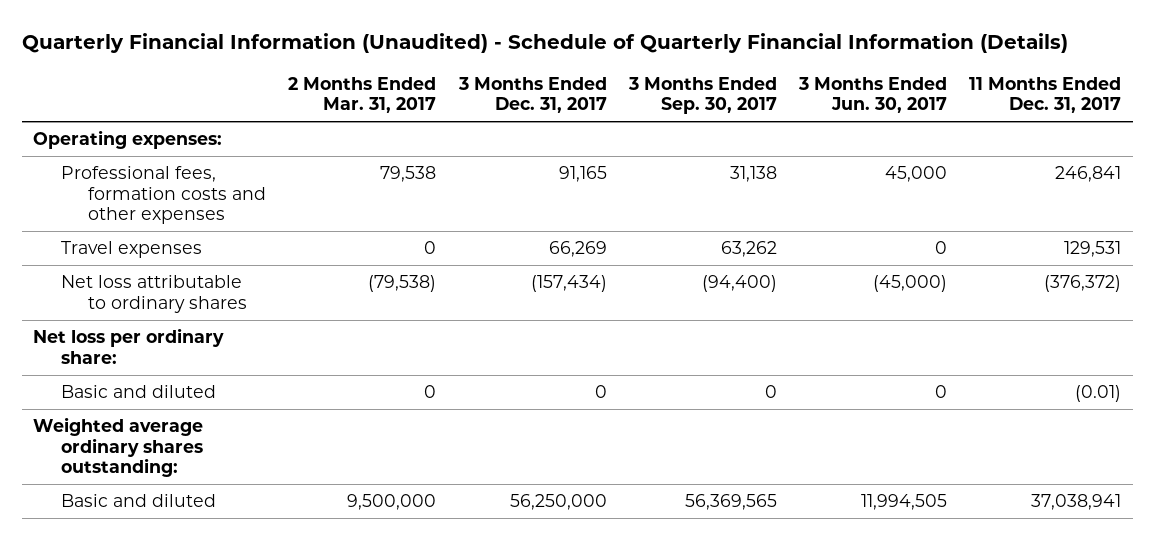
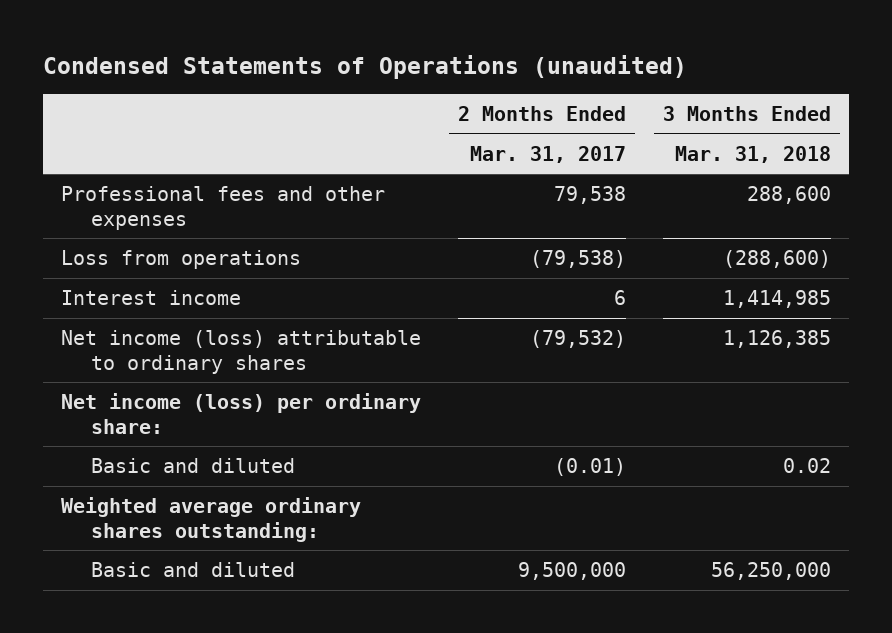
- Quarterly Financial Information (Unaudited) - Schedule of Quarterly Financial Information (Details)
+ Condensed Statements of Operations (unaudited)
- | 2 Months Ended Mar. 31, 2017 | 3 Months Ended Dec. 31, 2017 | 3 Months Ended Sep. 30, 2017 | 3 Months Ended Jun. 30, 2017 | 11 Months Ended Dec. 31, 2017
+ | 2 Months Ended Mar. 31, 2017 | 3 Months Ended Mar. 31, 2018
- Operating expenses:
- Professional fees, formation costs and other expenses | 79,538 | 91,165 | 31,138 | 45,000 | 246,841
- Travel expenses | 0 | 66,269 | 63,262 | 0 | 129,531
- Net loss attributable to ordinary shares | (79,538) | (157,434) | (94,400) | (45,000) | (376,372)
- Net loss per ordinary share:
- Basic and diluted | 0 | 0 | 0 | 0 | (0.01)
+ Professional fees and other expenses | 79,538 | 288,600
+ Loss from operations | (79,538) | (288,600)
+ Interest income | 6 | 1,414,985
+ Net income (loss) attributable to ordinary shares | (79,532) | 1,126,385
+ Net income (loss) per ordinary share:
+ Basic and diluted | (0.01) | 0.02

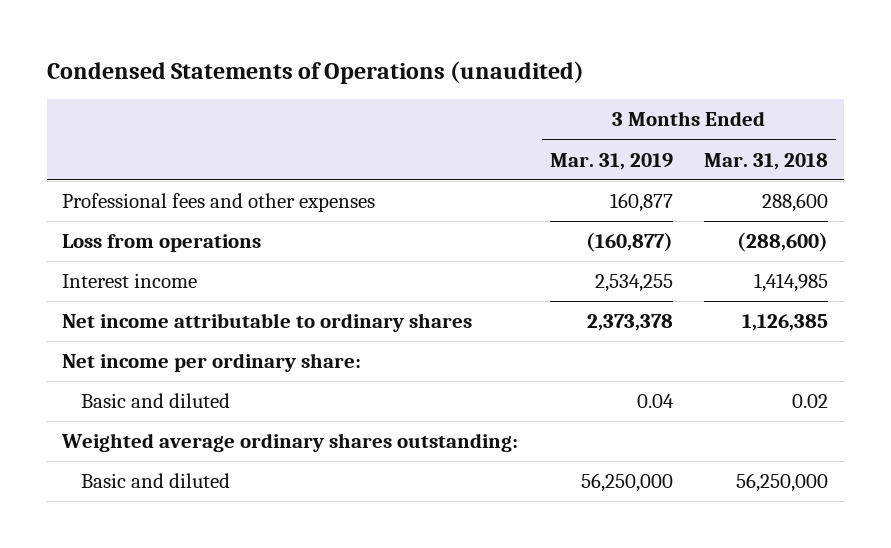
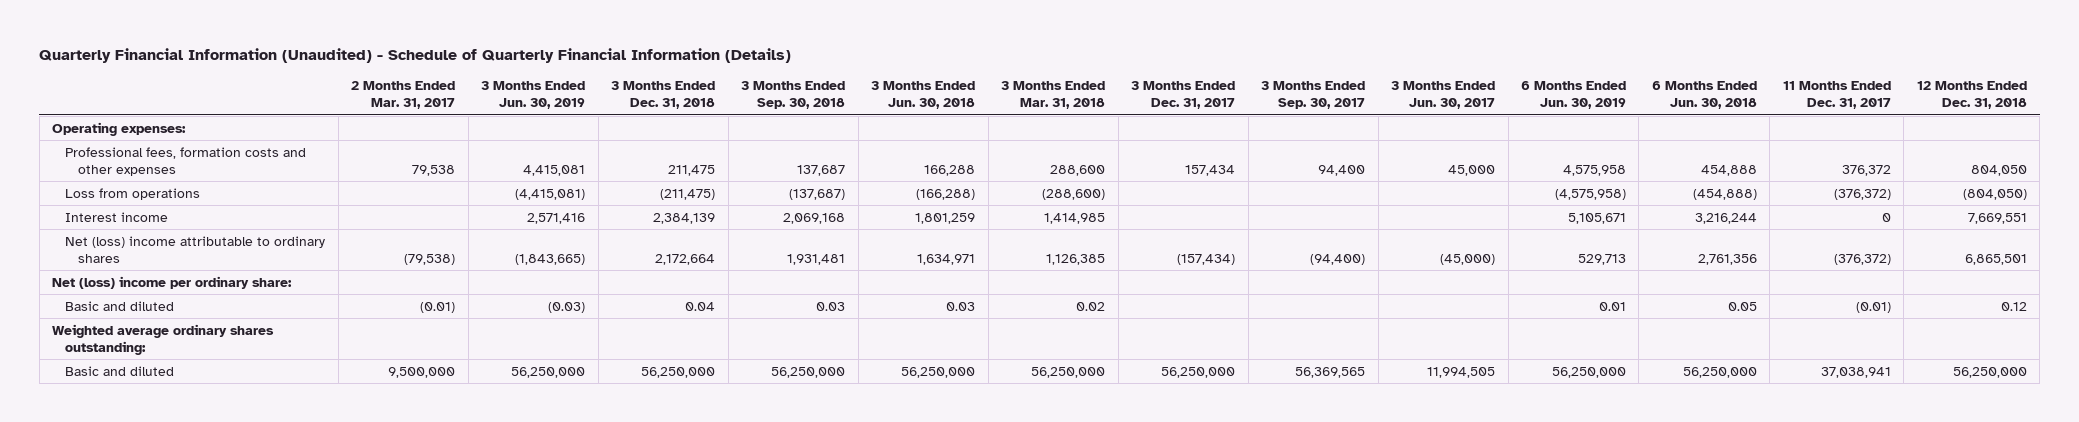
- Condensed Statements of Operations (unaudited)
+ Quarterly Financial Information (Unaudited) - Schedule of Quarterly Financial Information (Details)
- | 3 Months Ended Mar. 31, 2019 | 3 Months Ended Mar. 31, 2018
+ | 2 Months Ended Mar. 31, 2017 | 3 Months Ended Jun. 30, 2019 | 3 Months Ended Dec. 31, 2018 | 3 Months Ended Sep. 30, 2018 | 3 Months Ended Jun. 30, 2018 | 3 Months Ended Mar. 31, 2018 | 3 Months Ended Dec. 31, 2017 | 3 Months Ended Sep. 30, 2017 | 3 Months Ended Jun. 30, 2017 | 6 Months Ended Jun. 30, 2019 | 6 Months Ended Jun. 30, 2018 | 11 Months Ended Dec. 31, 2017 | 12 Months Ended Dec. 31, 2018
- Professional fees and other expenses | 160,877 | 288,600
+ Operating expenses:
+ Professional fees, formation costs and other expenses | 79,538 | 4,415,081 | 211,475 | 137,687 | 166,288 | 288,600 | 157,434 | 94,400 | 45,000 | 4,575,958 | 454,888 | 376,372 | 804,050
- Net income attributable to ordinary shares | 2,373,378 | 1,126,385
- Net income per ordinary share:
+ Net (loss) income attributable to ordinary shares | (79,538) | (1,843,665) | 2,172,664 | 1,931,481 | 1,634,971 | 1,126,385 | (157,434) | (94,400) | (45,000) | 529,713 | 2,761,356 | (376,372) | 6,865,501
+ Net (loss) income per ordinary share:

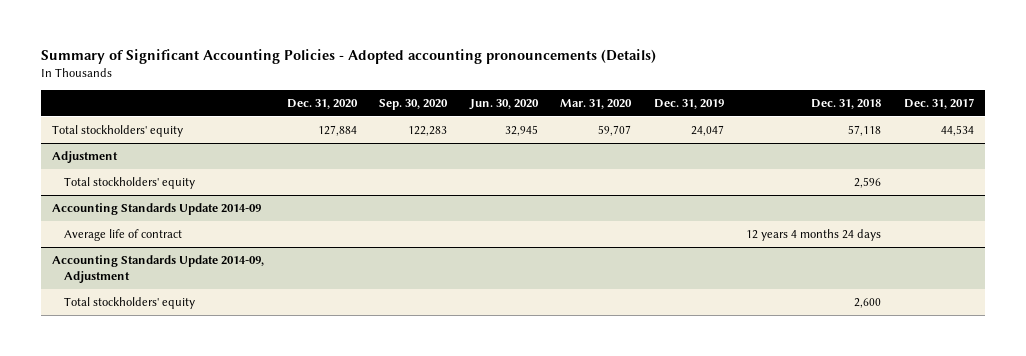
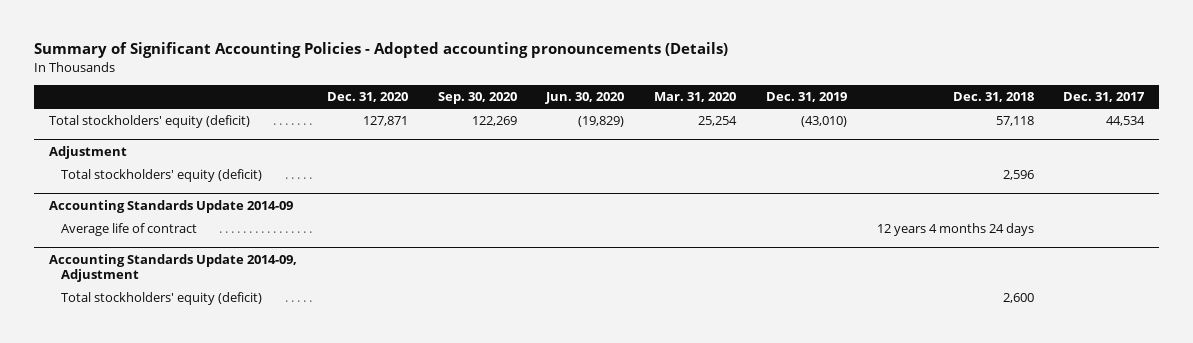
- Total stockholders' equity | 127,884 | 122,283 | 32,945 | 59,707 | 24,047 | 57,118 | 44,534
+ Total stockholders' equity (deficit) | 127,871 | 122,269 | (19,829) | 25,254 | (43,010) | 57,118 | 44,534
@ Adjustment
- Total stockholders' equity | | | | | | 2,596 |
+ Total stockholders' equity (deficit) | | | | | | 2,596 |
@ Accounting Standards Update 2014-09, Adjustment
- Total stockholders' equity | | | | | | 2,600 |
+ Total stockholders' equity (deficit) | | | | | | 2,600 |

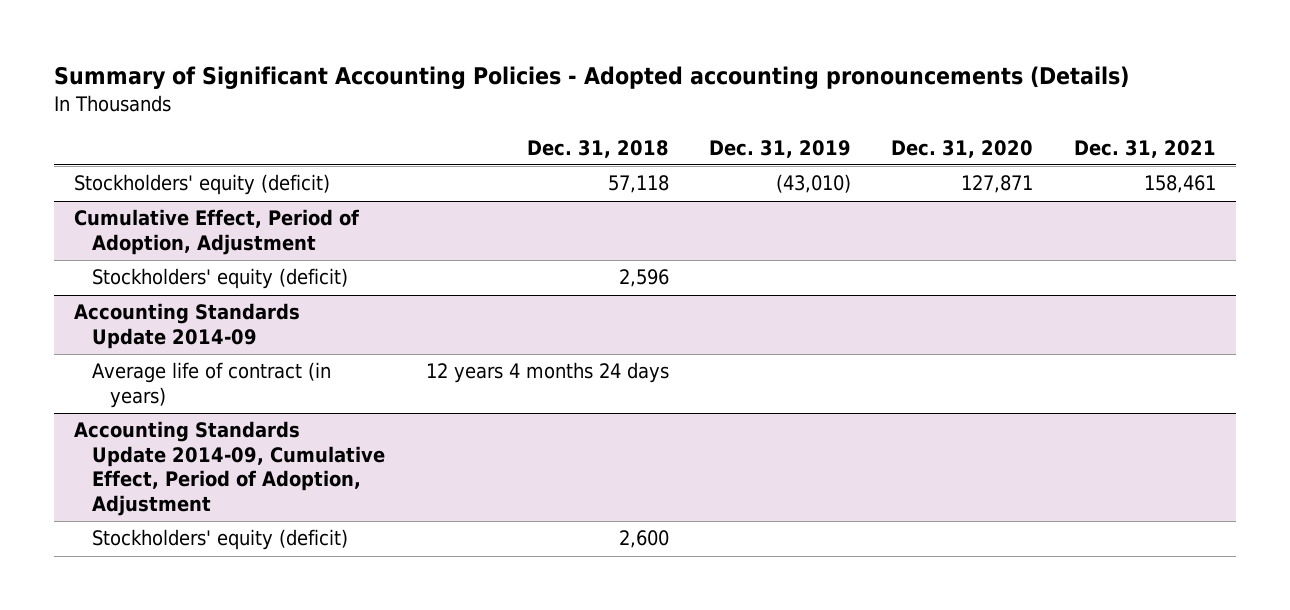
- | Dec. 31, 2020 | Sep. 30, 2020 | Jun. 30, 2020 | Mar. 31, 2020 | Dec. 31, 2019 | Dec. 31, 2018 | Dec. 31, 2017
+ | Dec. 31, 2018 | Dec. 31, 2019 | Dec. 31, 2020 | Dec. 31, 2021
- Total stockholders' equity (deficit) | 127,871 | 122,269 | (19,829) | 25,254 | (43,010) | 57,118 | 44,534
- Adjustment
- Total stockholders' equity (deficit) | | | | | | 2,596 |
+ Stockholders' equity (deficit) | 57,118 | (43,010) | 127,871 | 158,461
+ Cumulative Effect, Period of Adoption, Adjustment
+ Stockholders' equity (deficit) | 2,596 | | |
@ Accounting Standards Update 2014-09
- Average life of contract | | | | | | 12 years 4 months 24 days |
- Accounting Standards Update 2014-09, Adjustment
- Total stockholders' equity (deficit) | | | | | | 2,600 |
@ Accounting Standards Update 2014-09
+ Average life of contract (in years) | 12 years 4 months 24 days | | |
+ Accounting Standards Update 2014-09, Cumulative Effect, Period of Adoption, Adjustment
+ Stockholders' equity (deficit) | 2,600 | | |

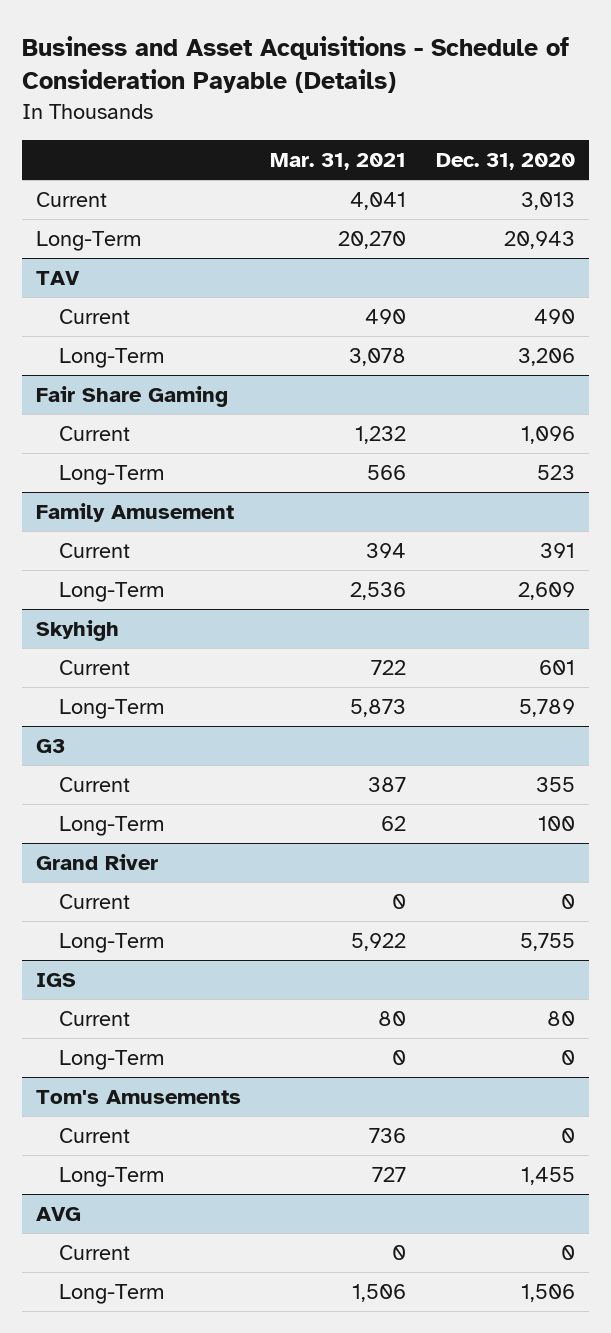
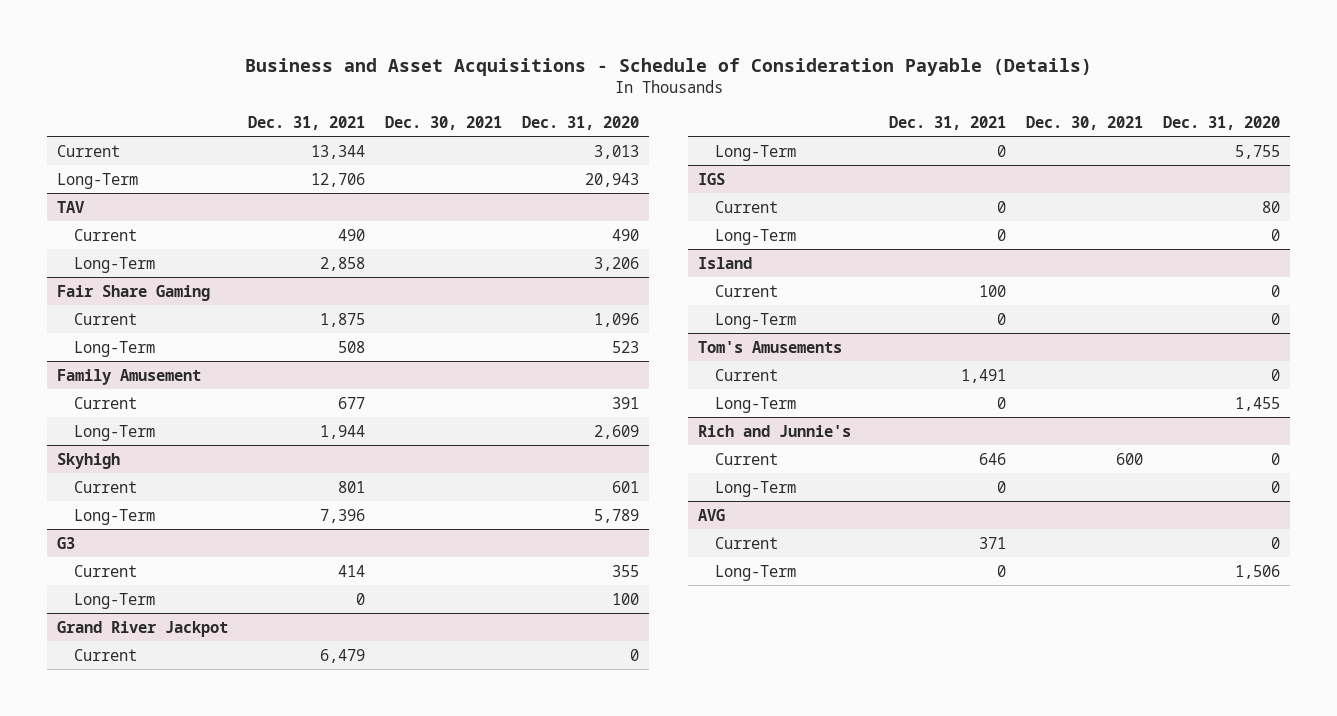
- | Mar. 31, 2021 | Dec. 31, 2020
+ | Dec. 31, 2021 | Dec. 30, 2021 | Dec. 31, 2020
- Grand River
+ Grand River Jackpot
+ Island
+ Current | 100 | | 0
+ Long-Term | 0 | | 0
+ Rich and Junnie's
+ Current | 646 | 600 | 0
+ Long-Term | 0 | | 0

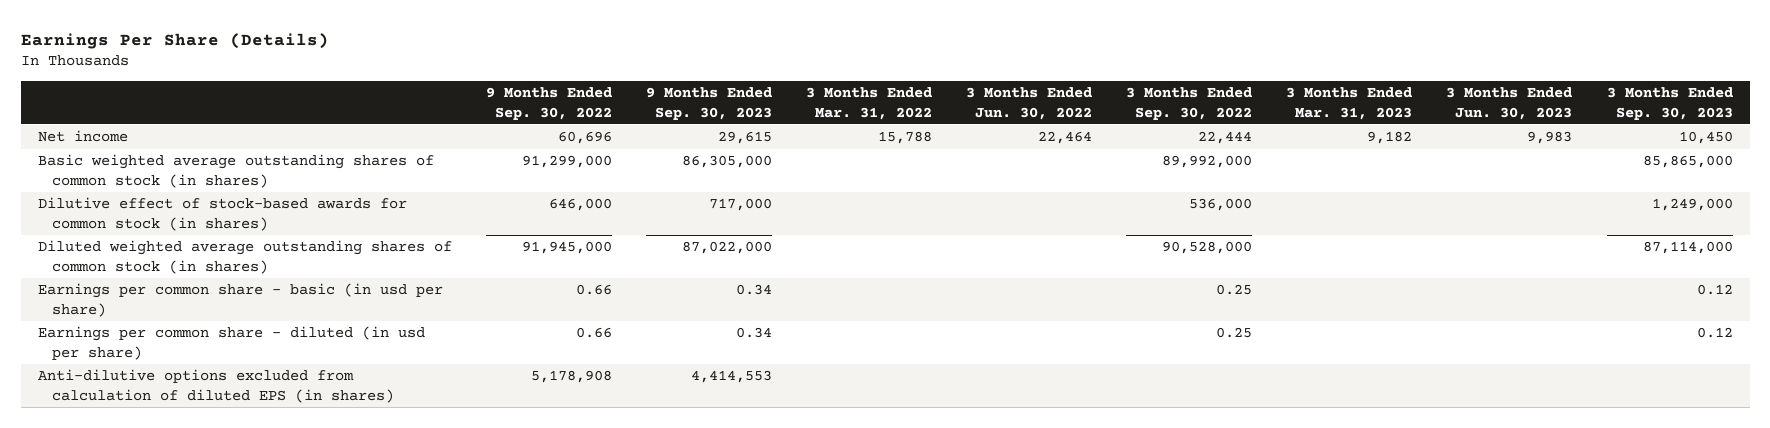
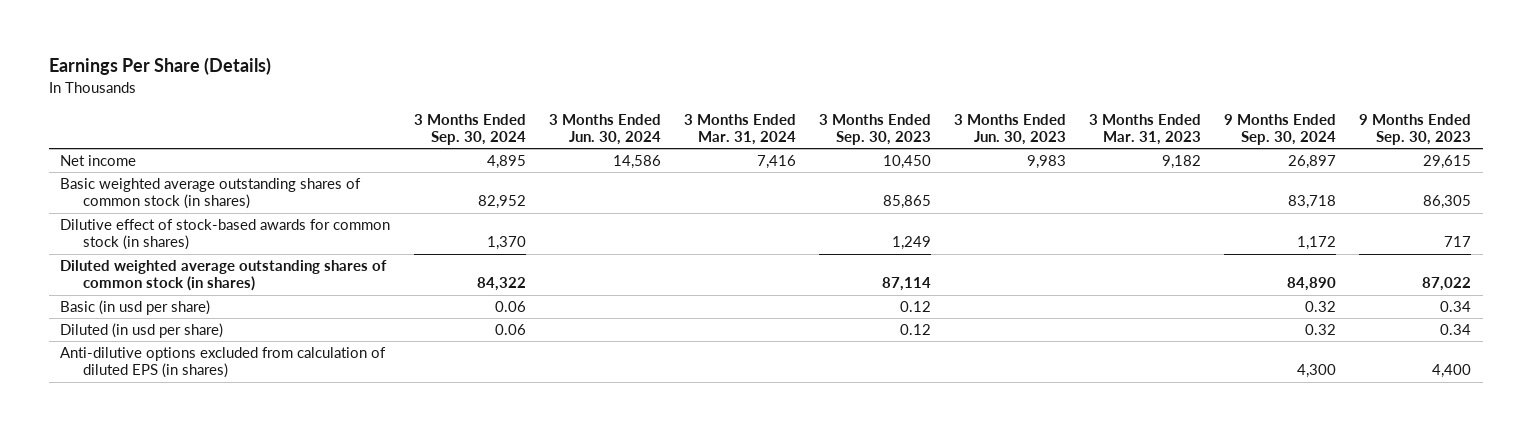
- | 9 Months Ended Sep. 30, 2022 | 9 Months Ended Sep. 30, 2023 | 3 Months Ended Mar. 31, 2022 | 3 Months Ended Jun. 30, 2022 | 3 Months Ended Sep. 30, 2022 | 3 Months Ended Mar. 31, 2023 | 3 Months Ended Jun. 30, 2023 | 3 Months Ended Sep. 30, 2023
+ | 3 Months Ended Sep. 30, 2024 | 3 Months Ended Jun. 30, 2024 | 3 Months Ended Mar. 31, 2024 | 3 Months Ended Sep. 30, 2023 | 3 Months Ended Jun. 30, 2023 | 3 Months Ended Mar. 31, 2023 | 9 Months Ended Sep. 30, 2024 | 9 Months Ended Sep. 30, 2023
- Basic weighted average outstanding shares of common stock (in shares) | 91,299,000 | 86,305,000 | | | 89,992,000 | | | 85,865,000
- Dilutive effect of stock-based awards for common stock (in shares) | 646,000 | 717,000 | | | 536,000 | | | 1,249,000
- Diluted weighted average outstanding shares of common stock (in shares) | 91,945,000 | 87,022,000 | | | 90,528,000 | | | 87,114,000
- Earnings per common share - basic (in usd per share) | 0.66 | 0.34 | | | 0.25 | | | 0.12
- Earnings per common share - diluted (in usd per share) | 0.66 | 0.34 | | | 0.25 | | | 0.12
- Anti-dilutive options excluded from calculation of diluted EPS (in shares) | 5,178,908 | 4,414,553 | | | | | |
+ Basic weighted average outstanding shares of common stock (in shares) | 82,952 | | | 85,865 | | | 83,718 | 86,305
+ Dilutive effect of stock-based awards for common stock (in shares) | 1,370 | | | 1,249 | | | 1,172 | 717
+ Diluted weighted average outstanding shares of common stock (in shares) | 84,322 | | | 87,114 | | | 84,890 | 87,022
+ Basic (in usd per share) | 0.06 | | | 0.12 | | | 0.32 | 0.34
+ Diluted (in usd per share) | 0.06 | | | 0.12 | | | 0.32 | 0.34
+ Anti-dilutive options excluded from calculation of diluted EPS (in shares) | | | | | | | 4,300 | 4,400

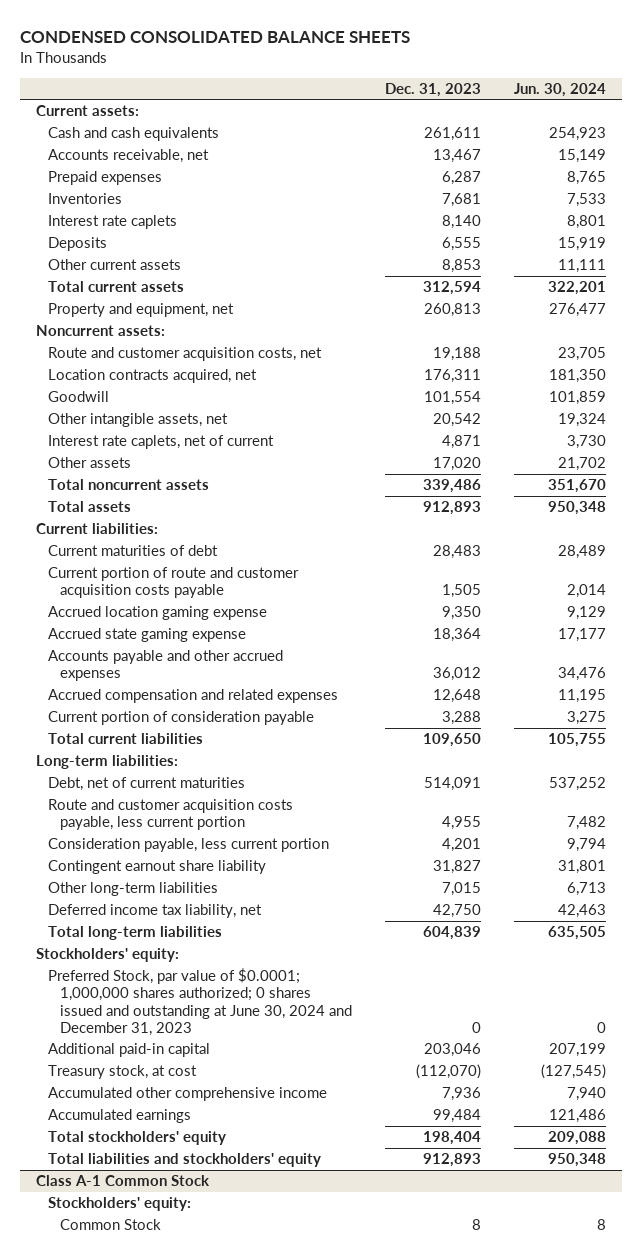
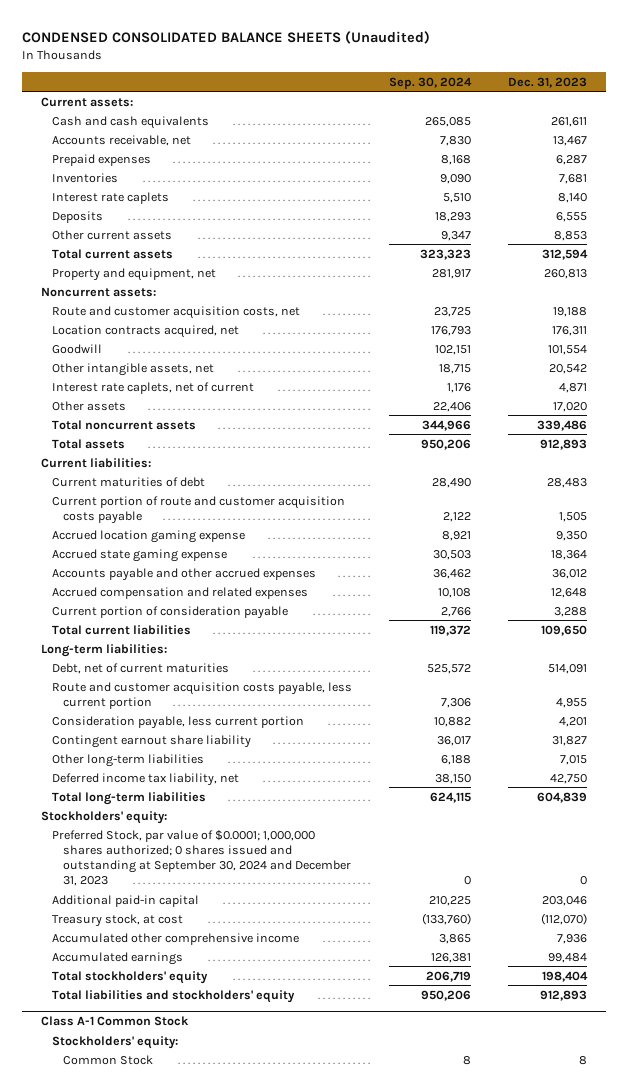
- CONDENSED CONSOLIDATED BALANCE SHEETS
+ CONDENSED CONSOLIDATED BALANCE SHEETS (Unaudited)
- | Dec. 31, 2023 | Jun. 30, 2024
+ | Sep. 30, 2024 | Dec. 31, 2023
- Preferred Stock, par value of $0.0001; 1,000,000 shares authorized; 0 shares issued and outstanding at June 30, 2024 and December 31, 2023 | 0 | 0
+ Preferred Stock, par value of $0.0001; 1,000,000 shares authorized; 0 shares issued and outstanding at September 30, 2024 and December 31, 2023 | 0 | 0

